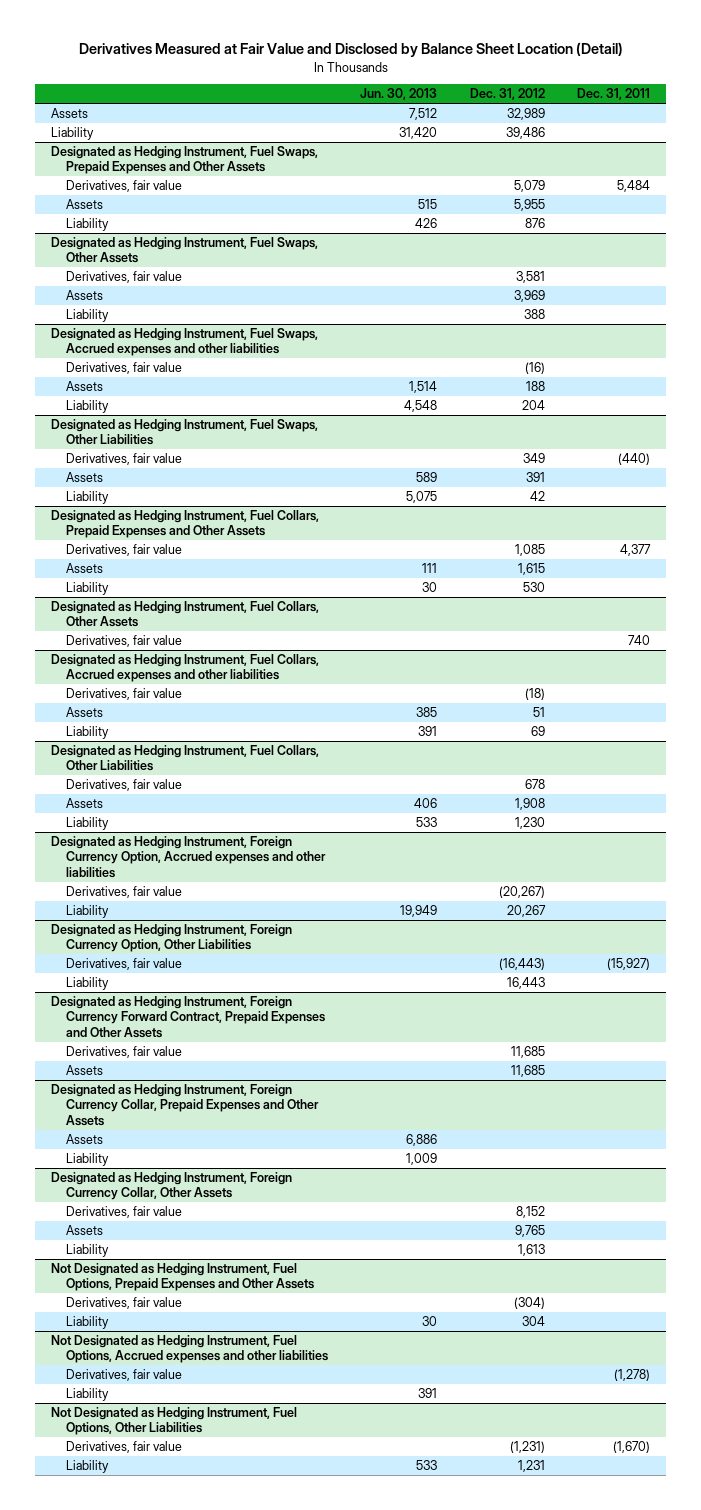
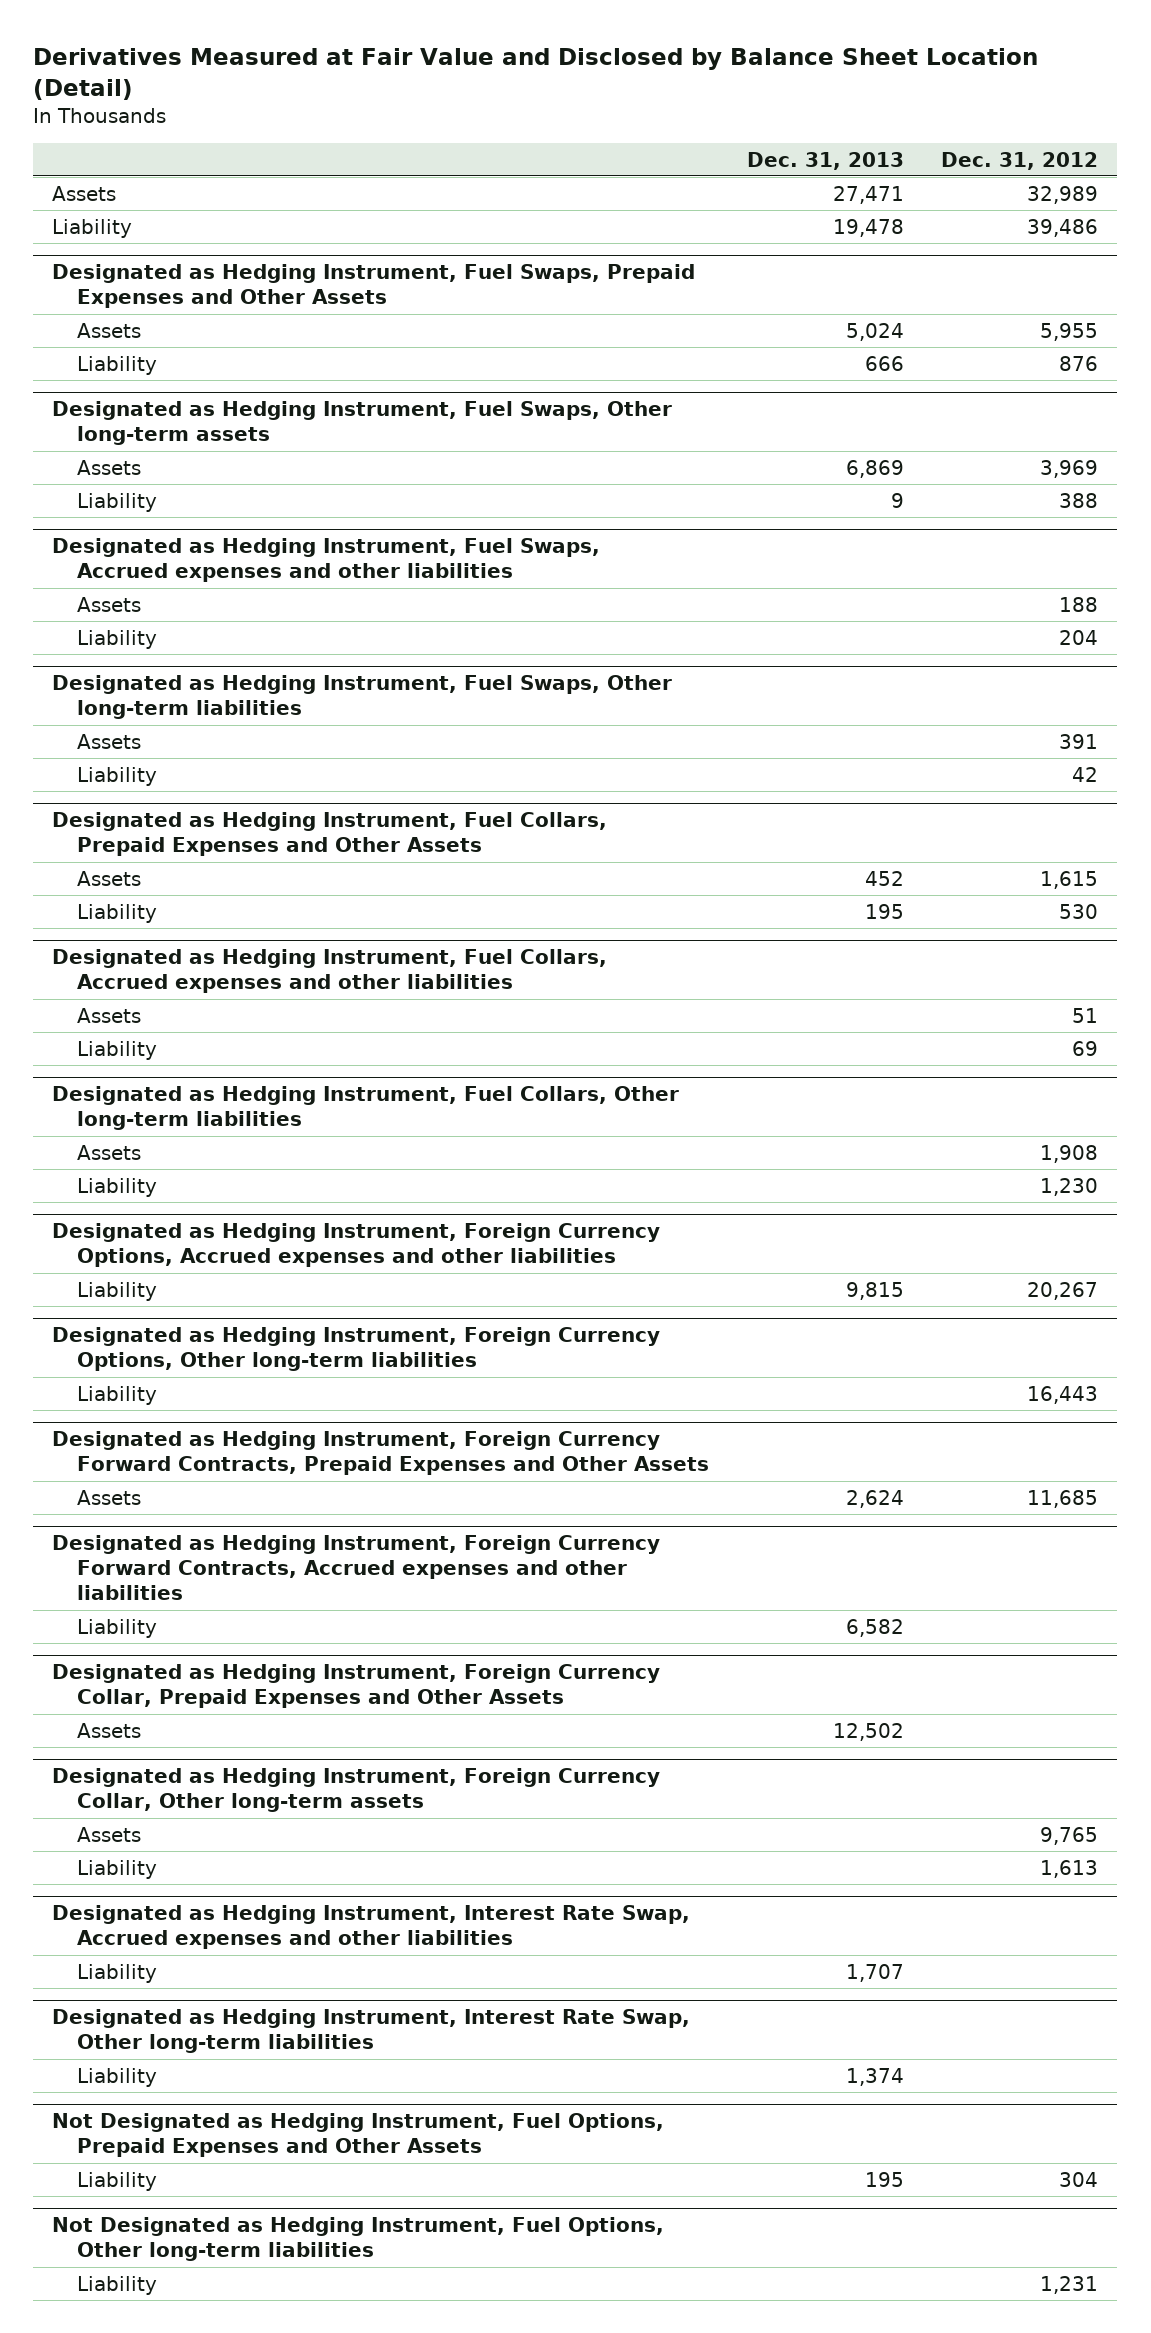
- | Jun. 30, 2013 | Dec. 31, 2012 | Dec. 31, 2011
+ | Dec. 31, 2013 | Dec. 31, 2012
@ Designated as Hedging Instrument, Fuel Swaps, Prepaid Expenses and Other Assets
- Derivatives, fair value | | 5,079 | 5,484
- Designated as Hedging Instrument, Fuel Swaps, Other Assets
- Derivatives, fair value | | 3,581 |
+ Designated as Hedging Instrument, Fuel Swaps, Other long-term assets
@ Designated as Hedging Instrument, Fuel Swaps, Accrued expenses and other liabilities
- Derivatives, fair value | | (16) |
- Designated as Hedging Instrument, Fuel Swaps, Other Liabilities
- Derivatives, fair value | | 349 | (440)
+ Designated as Hedging Instrument, Fuel Swaps, Other long-term liabilities
@ Designated as Hedging Instrument, Fuel Collars, Prepaid Expenses and Other Assets
- Derivatives, fair value | | 1,085 | 4,377
- Designated as Hedging Instrument, Fuel Collars, Other Assets
- Derivatives, fair value | | | 740
@ Designated as Hedging Instrument, Fuel Collars, Accrued expenses and other liabilities
- Derivatives, fair value | | (18) |
- Designated as Hedging Instrument, Fuel Collars, Other Liabilities
- Derivatives, fair value | | 678 |
+ Designated as Hedging Instrument, Fuel Collars, Other long-term liabilities
- Designated as Hedging Instrument, Foreign Currency Option, Accrued expenses and other liabilities
- Derivatives, fair value | | (20,267) |
+ Designated as Hedging Instrument, Foreign Currency Options, Accrued expenses and other liabilities
- Designated as Hedging Instrument, Foreign Currency Option, Other Liabilities
- Derivatives, fair value | | (16,443) | (15,927)
+ Designated as Hedging Instrument, Foreign Currency Options, Other long-term liabilities
- Designated as Hedging Instrument, Foreign Currency Forward Contract, Prepaid Expenses and Other Assets
- Derivatives, fair value | | 11,685 |
+ Designated as Hedging Instrument, Foreign Currency Forward Contracts, Prepaid Expenses and Other Assets
+ Designated as Hedging Instrument, Foreign Currency Forward Contracts, Accrued expenses and other liabilities
+ Liability | 6,582 |
@ Designated as Hedging Instrument, Foreign Currency Collar, Prepaid Expenses and Other Assets
- Liability | 1,009 | |
- Designated as Hedging Instrument, Foreign Currency Collar, Other Assets
- Derivatives, fair value | | 8,152 |
+ Designated as Hedging Instrument, Foreign Currency Collar, Other long-term assets
+ Designated as Hedging Instrument, Interest Rate Swap, Accrued expenses and other liabilities
+ Liability | 1,707 |
+ Designated as Hedging Instrument, Interest Rate Swap, Other long-term liabilities
+ Liability | 1,374 |
@ Not Designated as Hedging Instrument, Fuel Options, Prepaid Expenses and Other Assets
- Derivatives, fair value | | (304) |
- Not Designated as Hedging Instrument, Fuel Options, Accrued expenses and other liabilities
- Derivatives, fair value | | | (1,278)
- Liability | 391 | |
- Not Designated as Hedging Instrument, Fuel Options, Other Liabilities
- Derivatives, fair value | | (1,231) | (1,670)
+ Not Designated as Hedging Instrument, Fuel Options, Other long-term liabilities

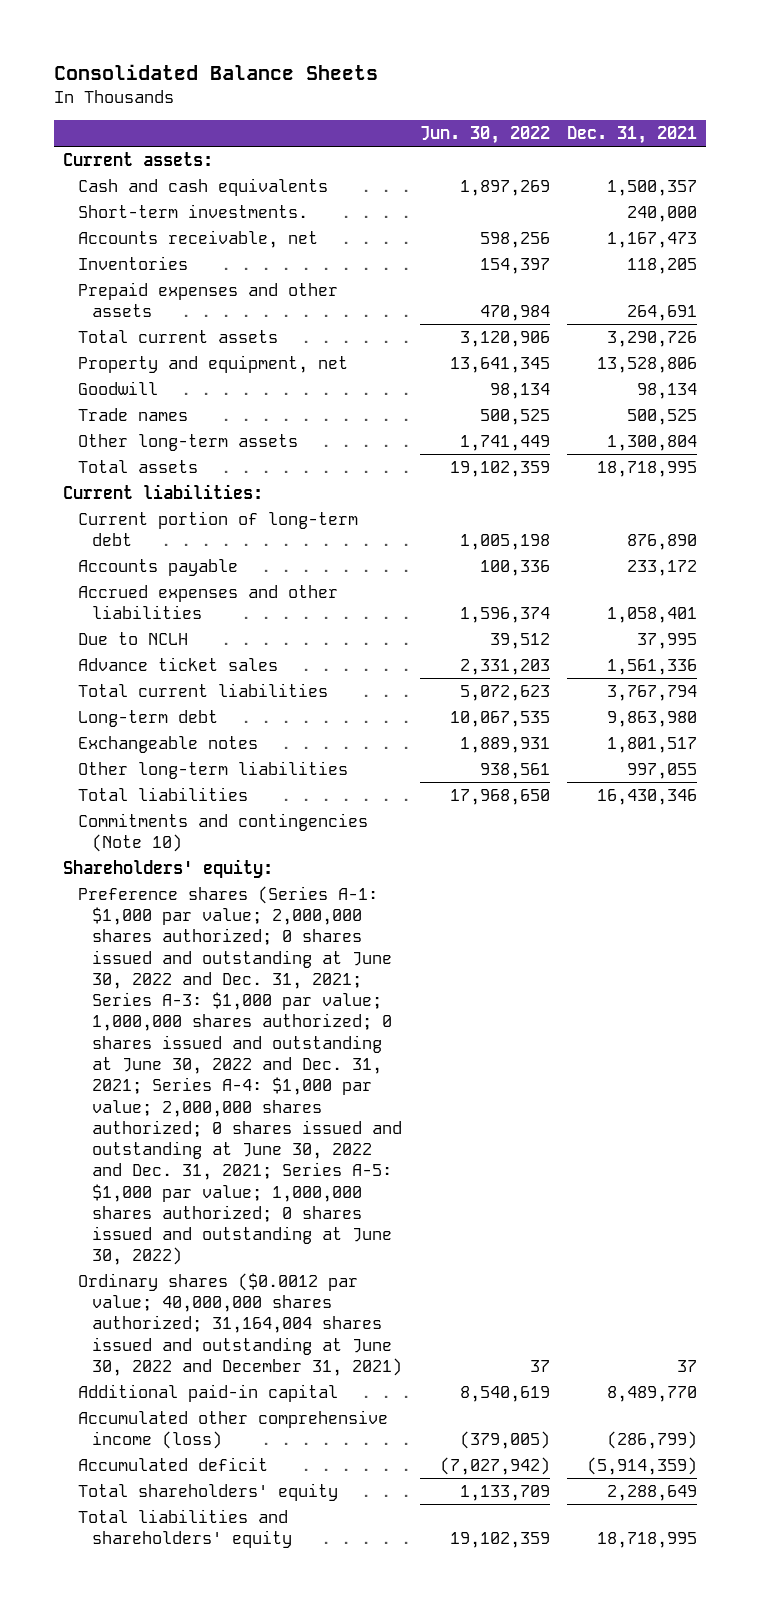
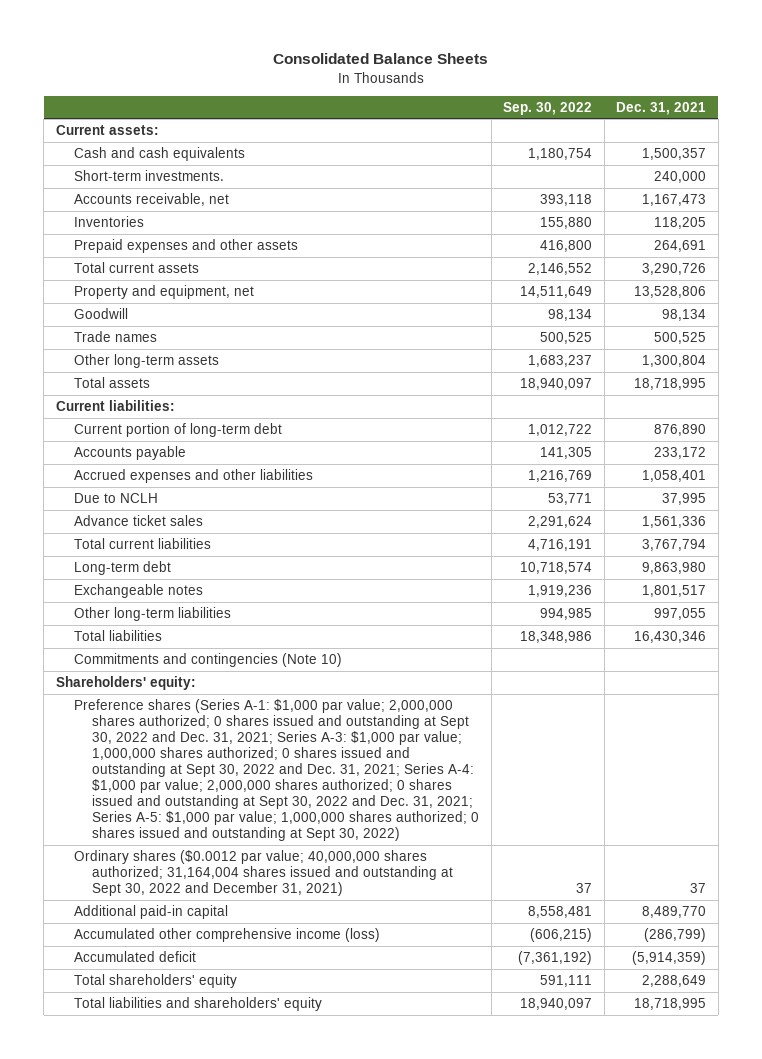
- | Jun. 30, 2022 | Dec. 31, 2021
+ | Sep. 30, 2022 | Dec. 31, 2021
- Preference shares (Series A-1: $1,000 par value; 2,000,000 shares authorized; 0 shares issued and outstanding at June 30, 2022 and Dec. 31, 2021; Series A-3: $1,000 par value; 1,000,000 shares authorized; 0 shares issued and outstanding at June 30, 2022 and Dec. 31, 2021; Series A-4: $1,000 par value; 2,000,000 shares authorized; 0 shares issued and outstanding at June 30, 2022 and Dec. 31, 2021; Series A-5: $1,000 par value; 1,000,000 shares authorized; 0 shares issued and outstanding at June 30, 2022)
- Ordinary shares ($0.0012 par value; 40,000,000 shares authorized; 31,164,004 shares issued and outstanding at June 30, 2022 and December 31, 2021) | 37 | 37
+ Preference shares (Series A-1: $1,000 par value; 2,000,000 shares authorized; 0 shares issued and outstanding at Sept 30, 2022 and Dec. 31, 2021; Series A-3: $1,000 par value; 1,000,000 shares authorized; 0 shares issued and outstanding at Sept 30, 2022 and Dec. 31, 2021; Series A-4: $1,000 par value; 2,000,000 shares authorized; 0 shares issued and outstanding at Sept 30, 2022 and Dec. 31, 2021; Series A-5: $1,000 par value; 1,000,000 shares authorized; 0 shares issued and outstanding at Sept 30, 2022)
+ Ordinary shares ($0.0012 par value; 40,000,000 shares authorized; 31,164,004 shares issued and outstanding at Sept 30, 2022 and December 31, 2021) | 37 | 37

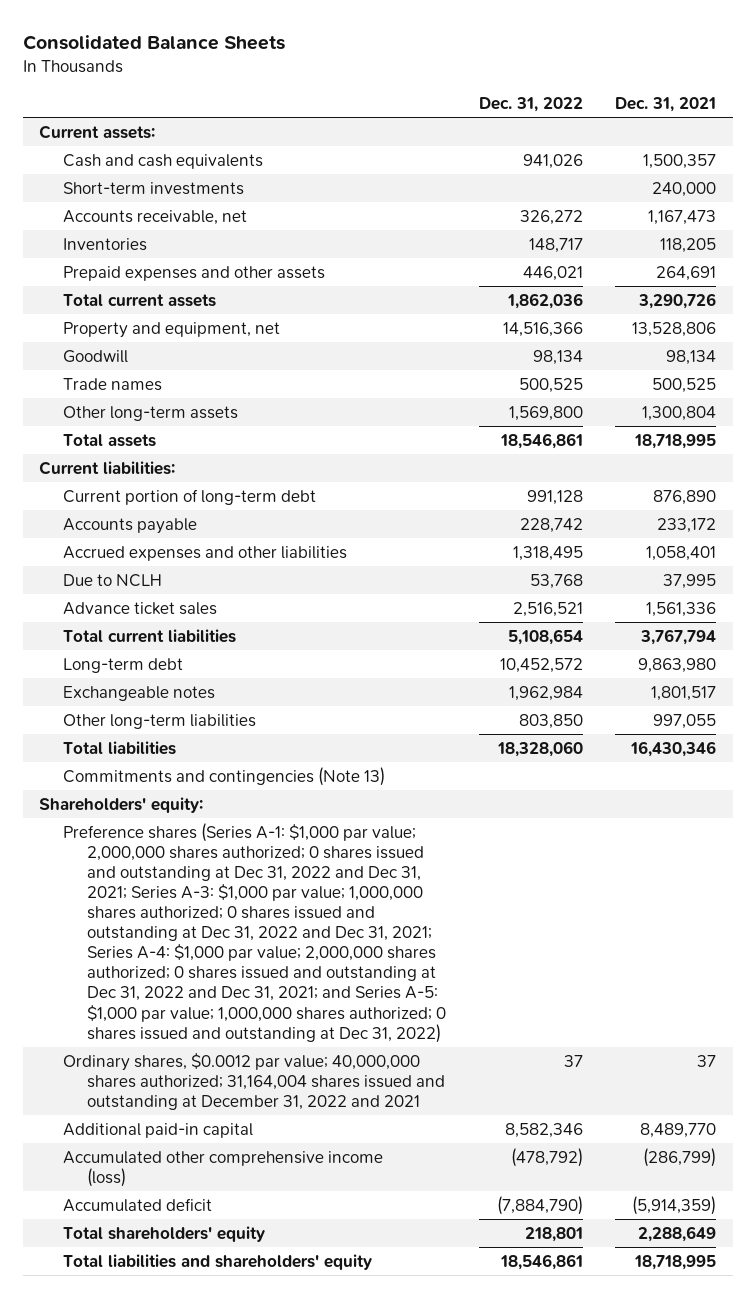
- | Sep. 30, 2022 | Dec. 31, 2021
+ | Dec. 31, 2022 | Dec. 31, 2021
- Short-term investments. | | 240,000
+ Short-term investments | | 240,000
- Commitments and contingencies (Note 10)
+ Commitments and contingencies (Note 13)
- Preference shares (Series A-1: $1,000 par value; 2,000,000 shares authorized; 0 shares issued and outstanding at Sept 30, 2022 and Dec. 31, 2021; Series A-3: $1,000 par value; 1,000,000 shares authorized; 0 shares issued and outstanding at Sept 30, 2022 and Dec. 31, 2021; Series A-4: $1,000 par value; 2,000,000 shares authorized; 0 shares issued and outstanding at Sept 30, 2022 and Dec. 31, 2021; Series A-5: $1,000 par value; 1,000,000 shares authorized; 0 shares issued and outstanding at Sept 30, 2022)
- Ordinary shares ($0.0012 par value; 40,000,000 shares authorized; 31,164,004 shares issued and outstanding at Sept 30, 2022 and December 31, 2021) | 37 | 37
+ Preference shares (Series A-1: $1,000 par value; 2,000,000 shares authorized; 0 shares issued and outstanding at Dec 31, 2022 and Dec 31, 2021; Series A-3: $1,000 par value; 1,000,000 shares authorized; 0 shares issued and outstanding at Dec 31, 2022 and Dec 31, 2021; Series A-4: $1,000 par value; 2,000,000 shares authorized; 0 shares issued and outstanding at Dec 31, 2022 and Dec 31, 2021; and Series A-5: $1,000 par value; 1,000,000 shares authorized; 0 shares issued and outstanding at Dec 31, 2022)
+ Ordinary shares, $0.0012 par value; 40,000,000 shares authorized; 31,164,004 shares issued and outstanding at December 31, 2022 and 2021 | 37 | 37

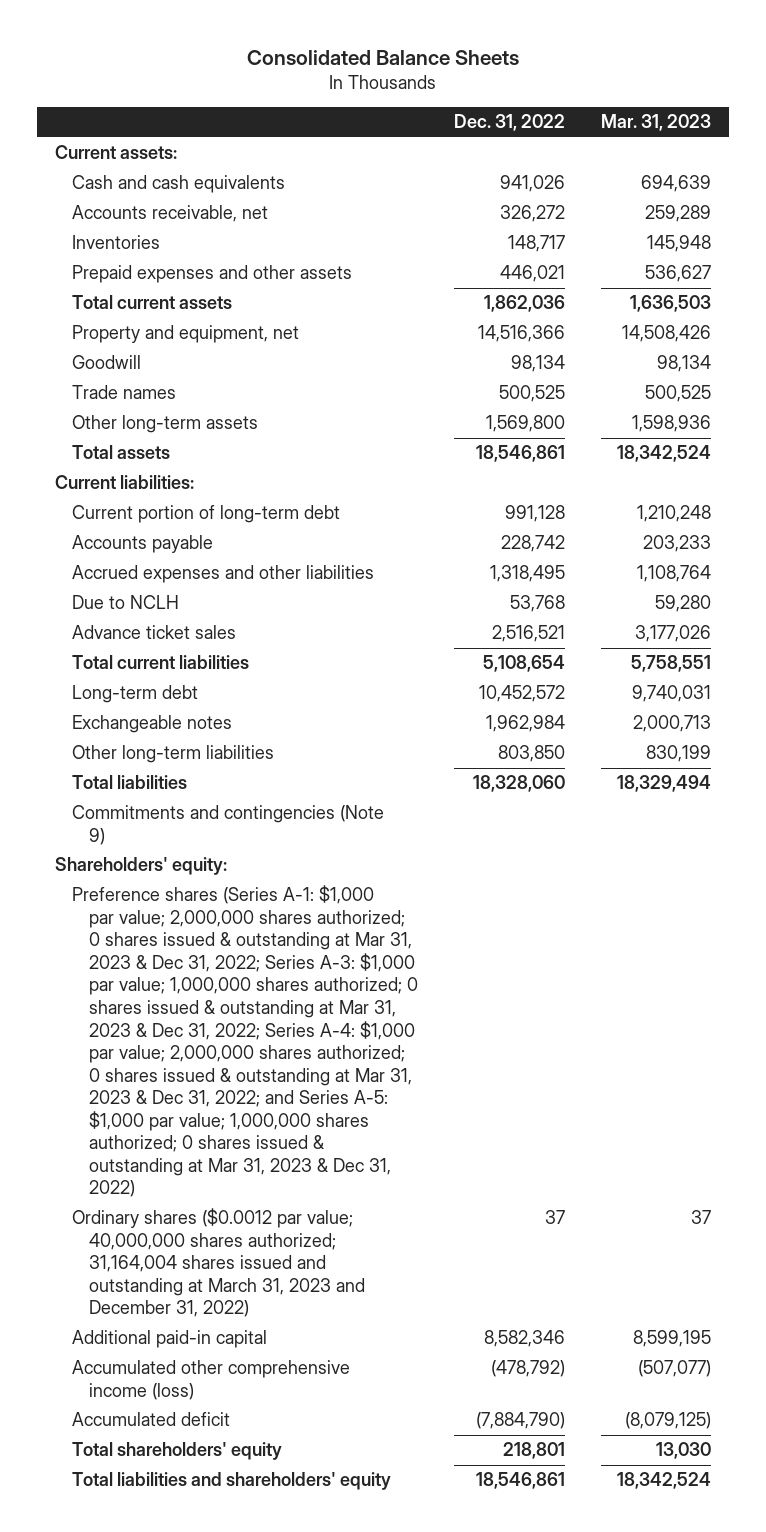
- | Dec. 31, 2022 | Dec. 31, 2021
+ | Dec. 31, 2022 | Mar. 31, 2023
- Short-term investments | | 240,000
- Commitments and contingencies (Note 13)
+ Commitments and contingencies (Note 9)
- Preference shares (Series A-1: $1,000 par value; 2,000,000 shares authorized; 0 shares issued and outstanding at Dec 31, 2022 and Dec 31, 2021; Series A-3: $1,000 par value; 1,000,000 shares authorized; 0 shares issued and outstanding at Dec 31, 2022 and Dec 31, 2021; Series A-4: $1,000 par value; 2,000,000 shares authorized; 0 shares issued and outstanding at Dec 31, 2022 and Dec 31, 2021; and Series A-5: $1,000 par value; 1,000,000 shares authorized; 0 shares issued and outstanding at Dec 31, 2022)
- Ordinary shares, $0.0012 par value; 40,000,000 shares authorized; 31,164,004 shares issued and outstanding at December 31, 2022 and 2021 | 37 | 37
+ Preference shares (Series A-1: $1,000 par value; 2,000,000 shares authorized; 0 shares issued & outstanding at Mar 31, 2023 & Dec 31, 2022; Series A-3: $1,000 par value; 1,000,000 shares authorized; 0 shares issued & outstanding at Mar 31, 2023 & Dec 31, 2022; Series A-4: $1,000 par value; 2,000,000 shares authorized; 0 shares issued & outstanding at Mar 31, 2023 & Dec 31, 2022; and Series A-5: $1,000 par value; 1,000,000 shares authorized; 0 shares issued & outstanding at Mar 31, 2023 & Dec 31, 2022)
+ Ordinary shares ($0.0012 par value; 40,000,000 shares authorized; 31,164,004 shares issued and outstanding at March 31, 2023 and December 31, 2022) | 37 | 37

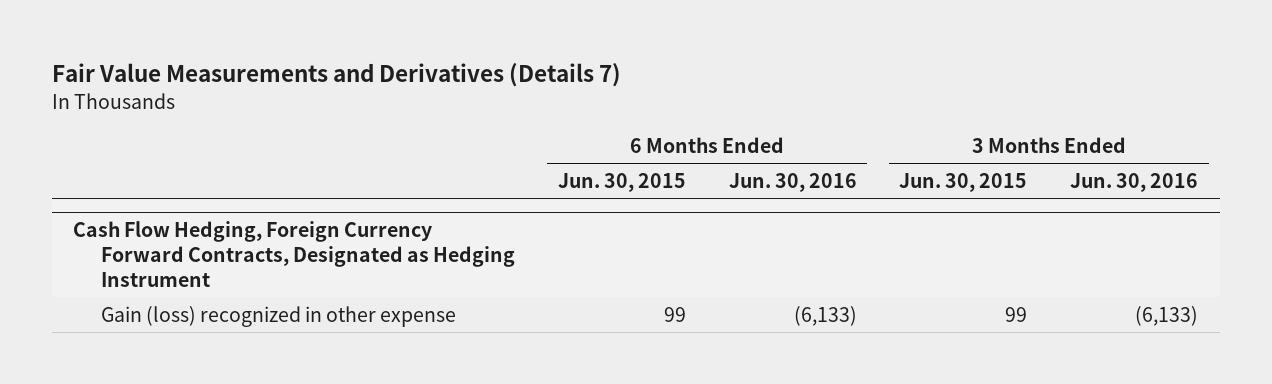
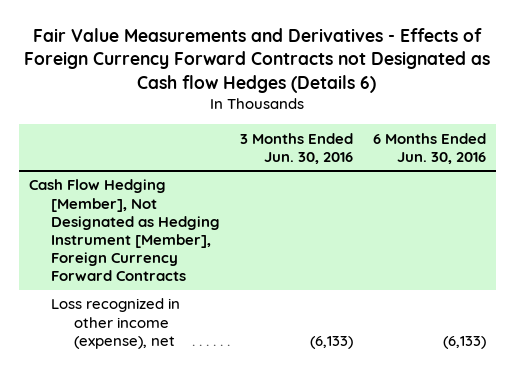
- Fair Value Measurements and Derivatives (Details 7)
+ Fair Value Measurements and Derivatives - Effects of Foreign Currency Forward Contracts not Designated as Cash flow Hedges (Details 6)
- | 6 Months Ended Jun. 30, 2015 | 6 Months Ended Jun. 30, 2016 | 3 Months Ended Jun. 30, 2015 | 3 Months Ended Jun. 30, 2016
+ | 3 Months Ended Jun. 30, 2016 | 6 Months Ended Jun. 30, 2016
- Cash Flow Hedging, Foreign Currency Forward Contracts, Designated as Hedging Instrument
- Gain (loss) recognized in other expense | 99 | (6,133) | 99 | (6,133)
+ Cash Flow Hedging [Member], Not Designated as Hedging Instrument [Member], Foreign Currency Forward Contracts
+ Loss recognized in other income (expense), net | (6,133) | (6,133)

